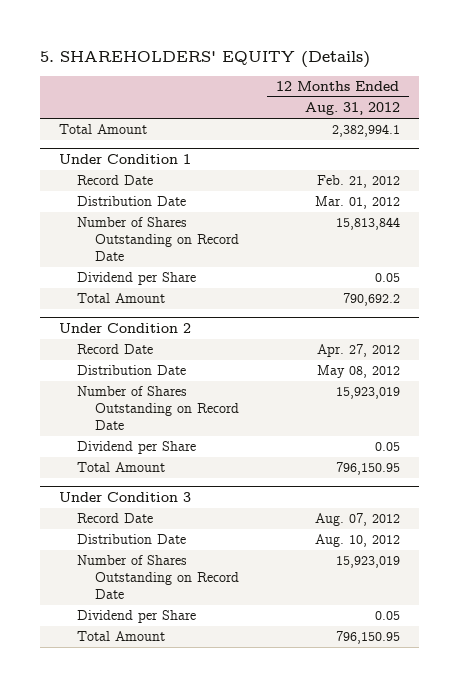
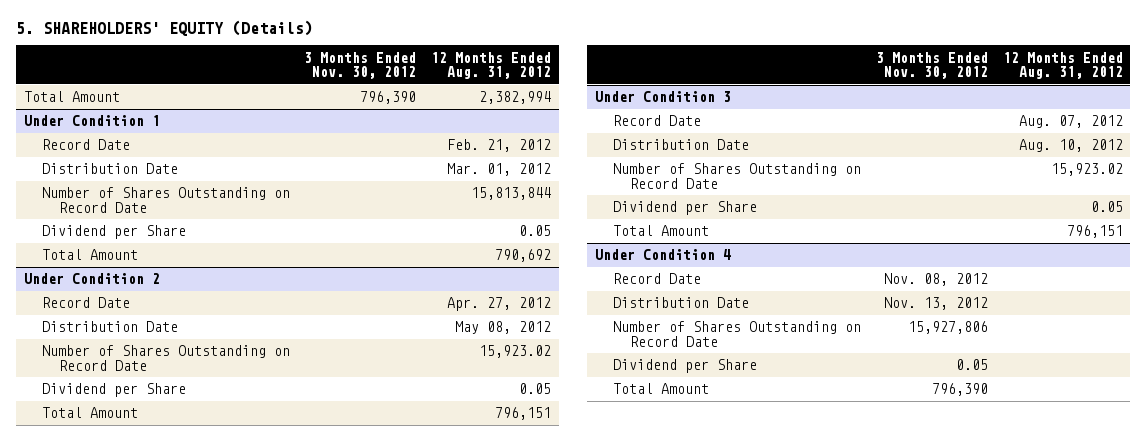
- | 12 Months Ended Aug. 31, 2012
+ | 3 Months Ended Nov. 30, 2012 | 12 Months Ended Aug. 31, 2012
- Total Amount | 2,382,994.1
+ Total Amount | 796,390 | 2,382,994
@ Under Condition 1
- Total Amount | 790,692.2
+ Total Amount | | 790,692
@ Under Condition 2
- Number of Shares Outstanding on Record Date | 15,923,019
+ Number of Shares Outstanding on Record Date | | 15,923.02
- Total Amount | 796,150.95
+ Total Amount | | 796,151
@ Under Condition 3
- Number of Shares Outstanding on Record Date | 15,923,019
+ Number of Shares Outstanding on Record Date | | 15,923.02
- Total Amount | 796,150.95
+ Total Amount | | 796,151
+ Under Condition 4
+ Record Date | Nov. 08, 2012 |
+ Distribution Date | Nov. 13, 2012 |
+ Number of Shares Outstanding on Record Date | 15,927,806 |
+ Dividend per Share | 0.05 |
+ Total Amount | 796,390 |

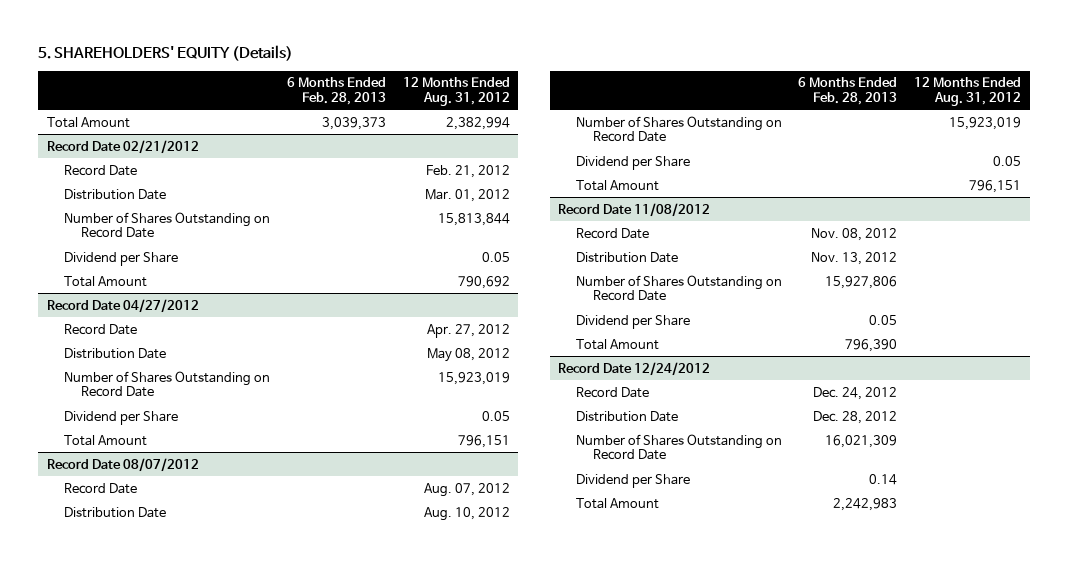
- | 3 Months Ended Nov. 30, 2012 | 12 Months Ended Aug. 31, 2012
+ | 6 Months Ended Feb. 28, 2013 | 12 Months Ended Aug. 31, 2012
- Under Condition 1
+ Record Date 02/21/2012
- Under Condition 2
+ Record Date 04/27/2012
- Number of Shares Outstanding on Record Date | | 15,923.02
+ Number of Shares Outstanding on Record Date | | 15,923,019
- Under Condition 3
+ Record Date 08/07/2012
- Number of Shares Outstanding on Record Date | | 15,923.02
+ Number of Shares Outstanding on Record Date | | 15,923,019
- Under Condition 4
+ Record Date 11/08/2012
+ Record Date 12/24/2012
+ Record Date | Dec. 24, 2012 |
+ Distribution Date | Dec. 28, 2012 |
+ Number of Shares Outstanding on Record Date | 16,021,309 |
+ Dividend per Share | 0.14 |
+ Total Amount | 2,242,983 |

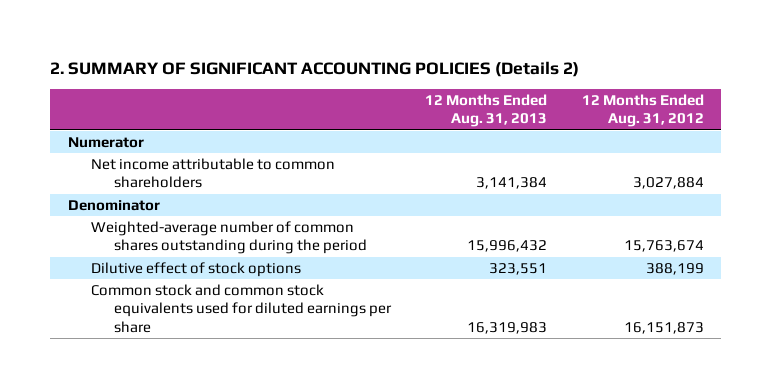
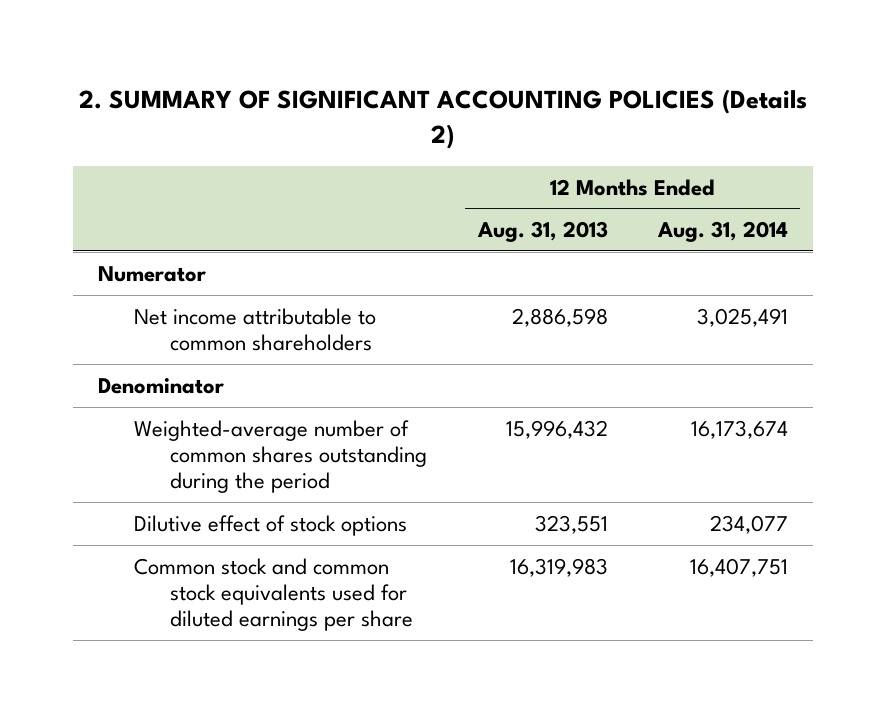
- | 12 Months Ended Aug. 31, 2013 | 12 Months Ended Aug. 31, 2012
+ | 12 Months Ended Aug. 31, 2013 | 12 Months Ended Aug. 31, 2014
- Net income attributable to common shareholders | 3,141,384 | 3,027,884
+ Net income attributable to common shareholders | 2,886,598 | 3,025,491

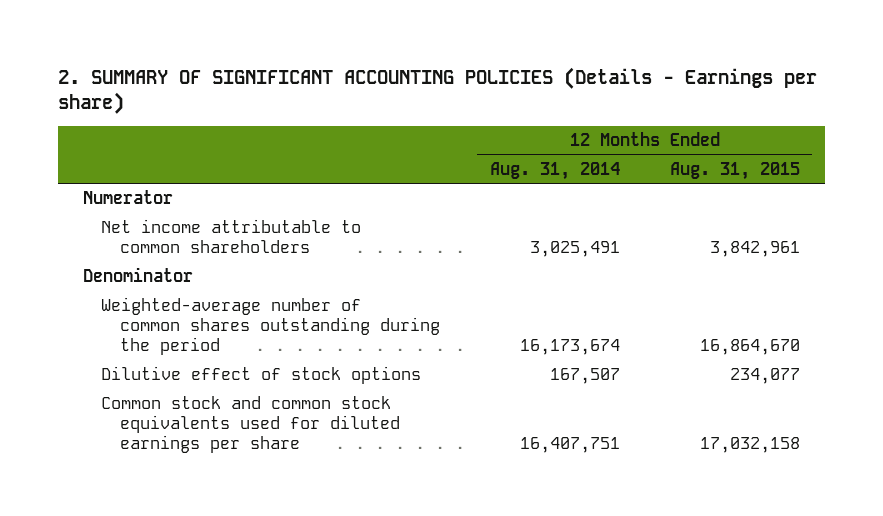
- 2. SUMMARY OF SIGNIFICANT ACCOUNTING POLICIES (Details 2)
+ 2. SUMMARY OF SIGNIFICANT ACCOUNTING POLICIES (Details - Earnings per share)
- | 12 Months Ended Aug. 31, 2013 | 12 Months Ended Aug. 31, 2014
+ | 12 Months Ended Aug. 31, 2014 | 12 Months Ended Aug. 31, 2015
- Dilutive effect of stock options | 323,551 | 234,077
+ Dilutive effect of stock options | 167,507 | 234,077

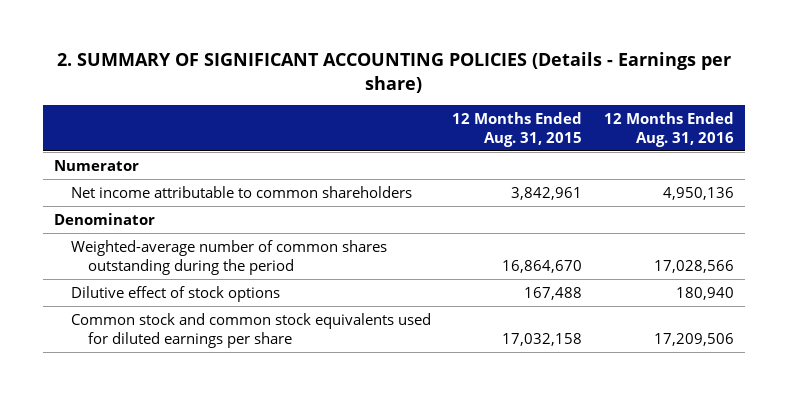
- | 12 Months Ended Aug. 31, 2014 | 12 Months Ended Aug. 31, 2015
+ | 12 Months Ended Aug. 31, 2015 | 12 Months Ended Aug. 31, 2016
- Dilutive effect of stock options | 167,507 | 234,077
+ Dilutive effect of stock options | 167,488 | 180,940

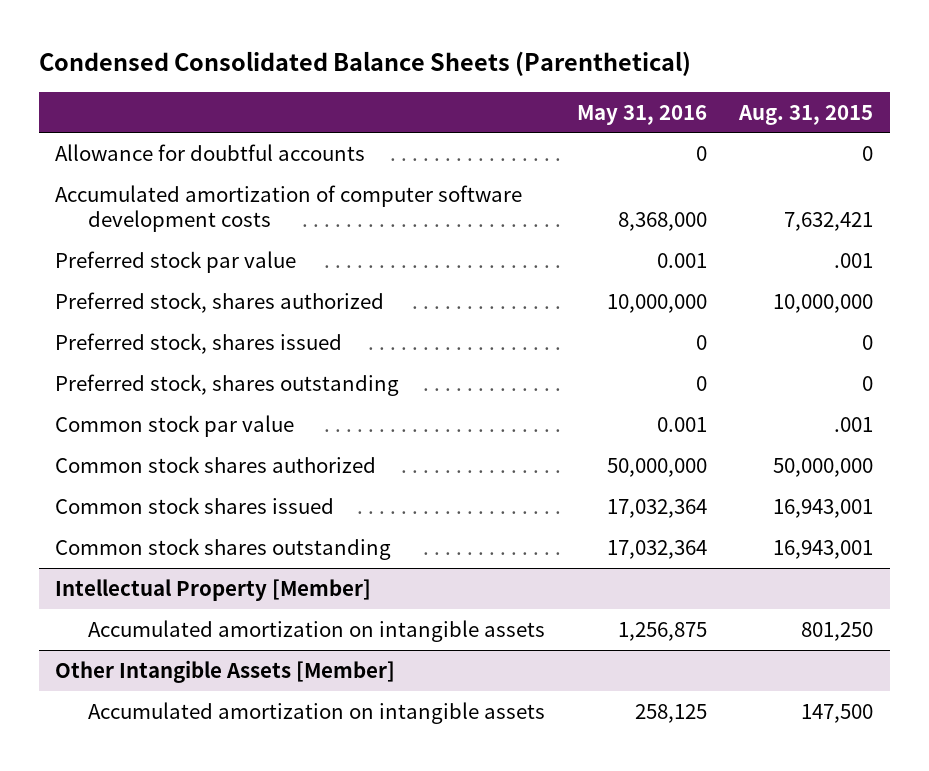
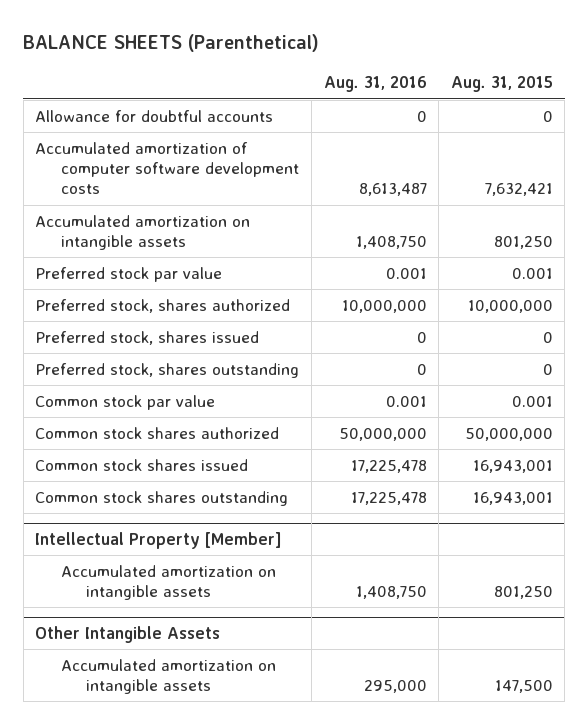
- Condensed Consolidated Balance Sheets (Parenthetical)
+ BALANCE SHEETS (Parenthetical)
- | May 31, 2016 | Aug. 31, 2015
+ | Aug. 31, 2016 | Aug. 31, 2015
- Preferred stock par value | 0.001 | .001
+ Accumulated amortization on intangible assets | 1,408,750 | 801,250
+ Preferred stock par value | 0.001 | 0.001
- Common stock par value | 0.001 | .001
+ Common stock par value | 0.001 | 0.001
- Other Intangible Assets [Member]
+ Other Intangible Assets

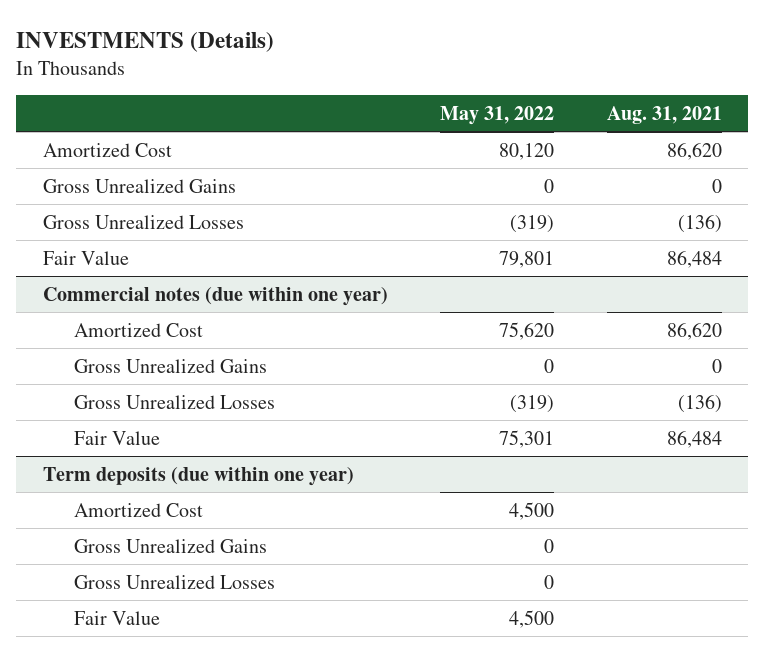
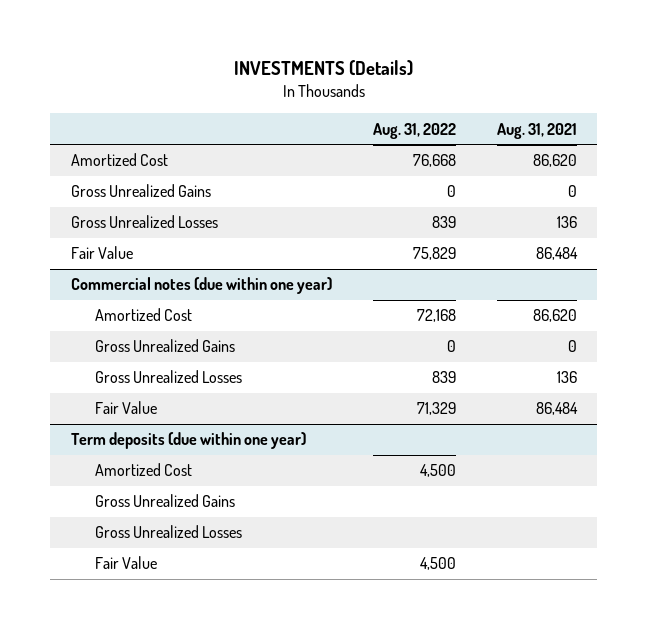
- | May 31, 2022 | Aug. 31, 2021
+ | Aug. 31, 2022 | Aug. 31, 2021
- Gross Unrealized Losses | (319) | (136)
+ Gross Unrealized Losses | 839 | 136
@ Commercial notes (due within one year)
- Gross Unrealized Losses | (319) | (136)
+ Gross Unrealized Losses | 839 | 136

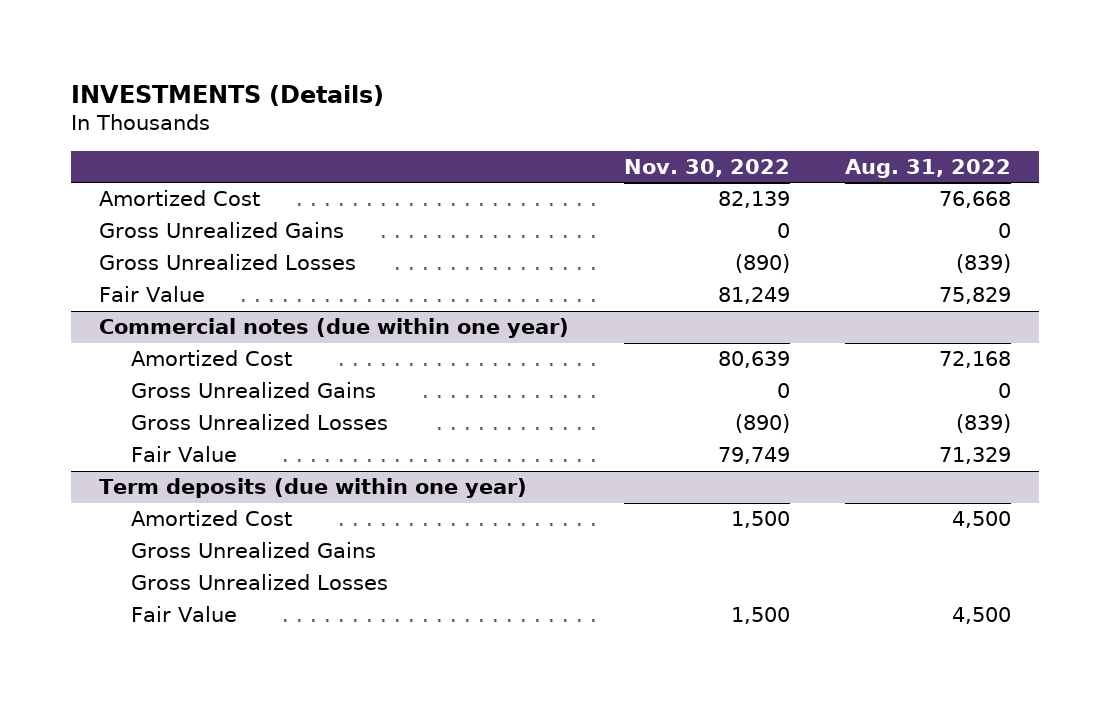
- | Aug. 31, 2022 | Aug. 31, 2021
+ | Nov. 30, 2022 | Aug. 31, 2022
- Gross Unrealized Losses | 839 | 136
+ Gross Unrealized Losses | (890) | (839)
@ Commercial notes (due within one year)
- Gross Unrealized Losses | 839 | 136
+ Gross Unrealized Losses | (890) | (839)

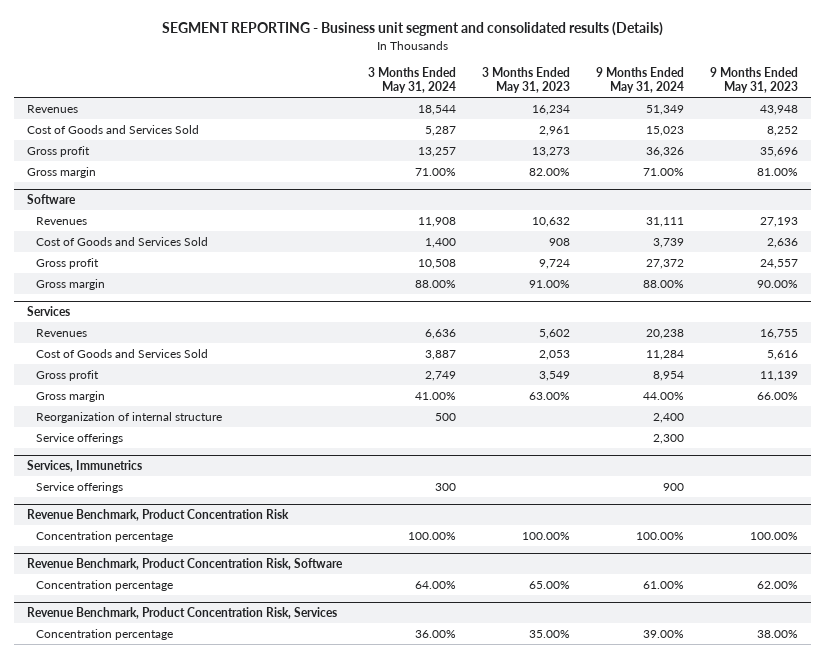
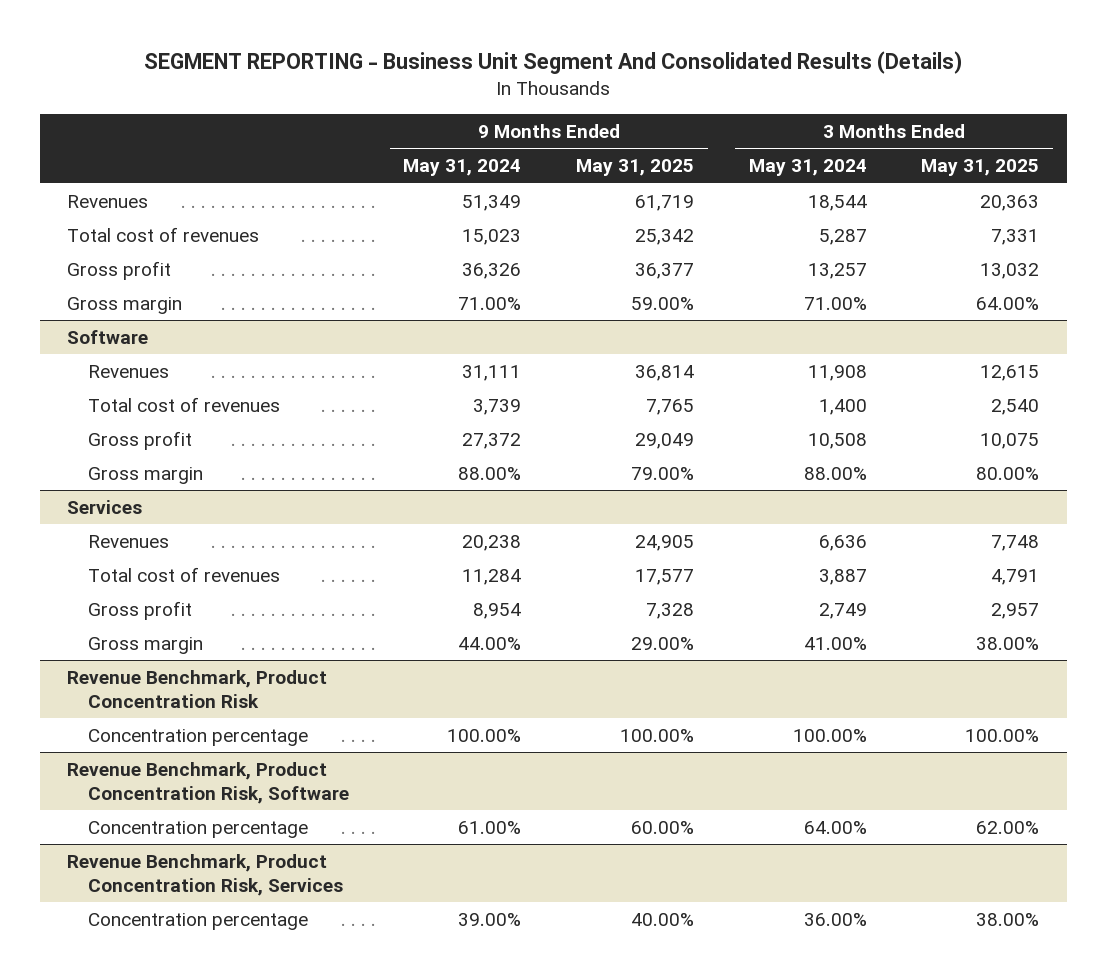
- SEGMENT REPORTING - Business unit segment and consolidated results (Details)
+ SEGMENT REPORTING - Business Unit Segment And Consolidated Results (Details)
- | 3 Months Ended May 31, 2024 | 3 Months Ended May 31, 2023 | 9 Months Ended May 31, 2024 | 9 Months Ended May 31, 2023
+ | 9 Months Ended May 31, 2024 | 9 Months Ended May 31, 2025 | 3 Months Ended May 31, 2024 | 3 Months Ended May 31, 2025
- Cost of Goods and Services Sold | 5,287 | 2,961 | 15,023 | 8,252
+ Total cost of revenues | 15,023 | 25,342 | 5,287 | 7,331
@ Software
- Cost of Goods and Services Sold | 1,400 | 908 | 3,739 | 2,636
+ Total cost of revenues | 3,739 | 7,765 | 1,400 | 2,540
@ Services
- Cost of Goods and Services Sold | 3,887 | 2,053 | 11,284 | 5,616
+ Total cost of revenues | 11,284 | 17,577 | 3,887 | 4,791
- Reorganization of internal structure | 500 | | 2,400 |
- Service offerings | | | 2,300 |
- Services, Immunetrics
- Service offerings | 300 | | 900 |

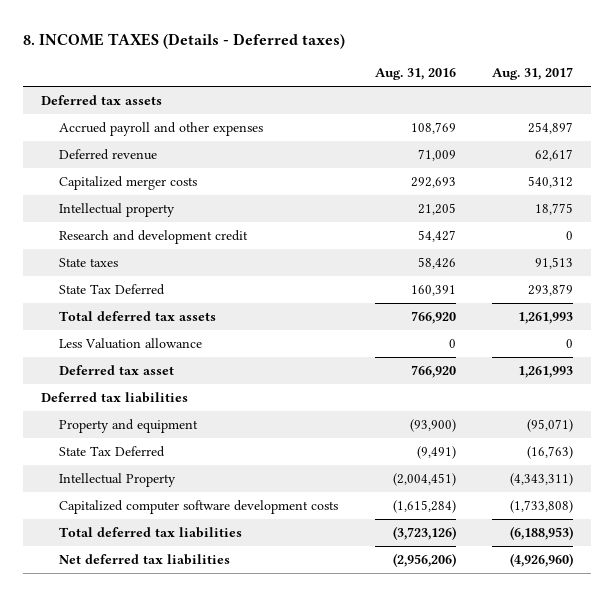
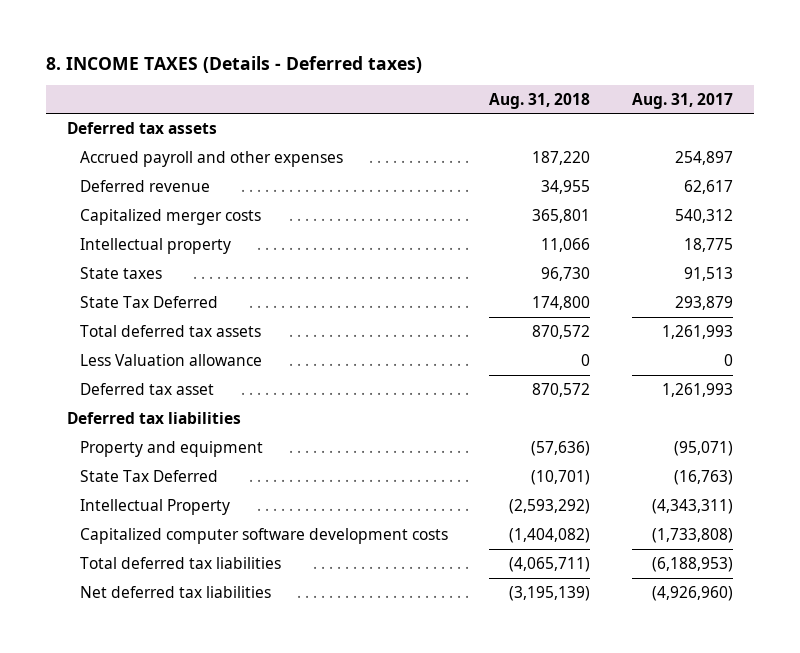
- | Aug. 31, 2016 | Aug. 31, 2017
+ | Aug. 31, 2018 | Aug. 31, 2017
- Research and development credit | 54,427 | 0

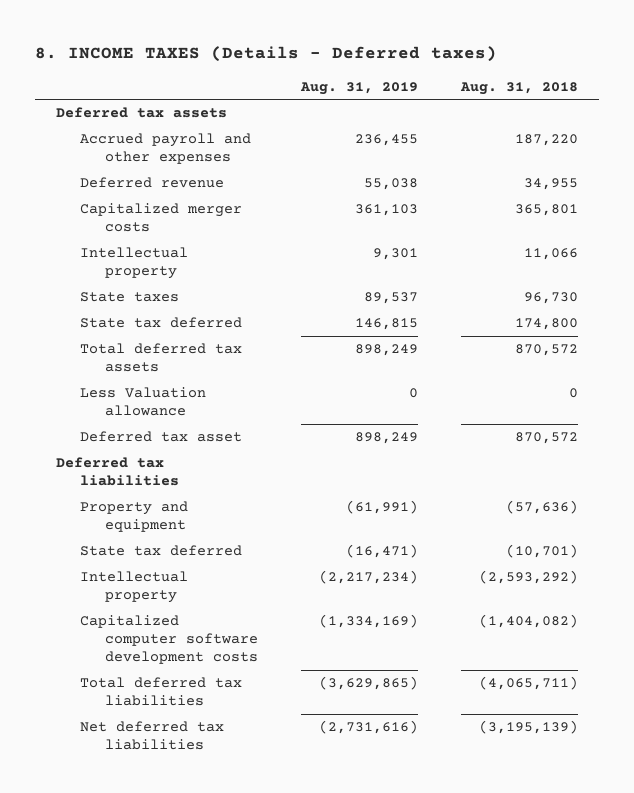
- | Aug. 31, 2018 | Aug. 31, 2017
+ | Aug. 31, 2019 | Aug. 31, 2018
- State Tax Deferred | 174,800 | 293,879
+ State tax deferred | 146,815 | 174,800
- State Tax Deferred | (10,701) | (16,763)
- Intellectual Property | (2,593,292) | (4,343,311)
+ State tax deferred | (16,471) | (10,701)
+ Intellectual property | (2,217,234) | (2,593,292)

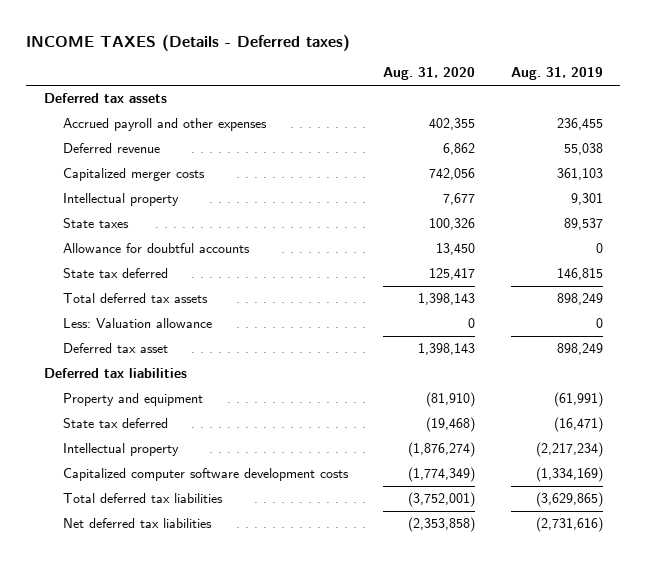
- 8. INCOME TAXES (Details - Deferred taxes)
+ INCOME TAXES (Details - Deferred taxes)
- | Aug. 31, 2019 | Aug. 31, 2018
+ | Aug. 31, 2020 | Aug. 31, 2019
+ Allowance for doubtful accounts | 13,450 | 0
- Less Valuation allowance | 0 | 0
+ Less: Valuation allowance | 0 | 0

